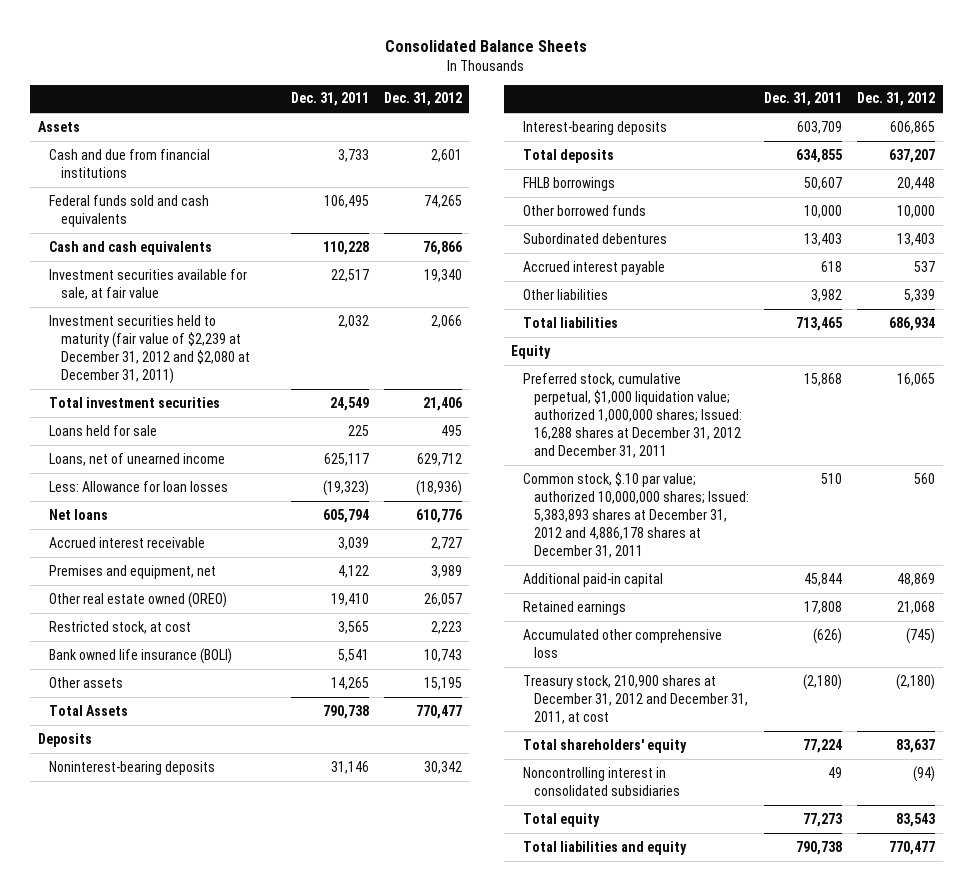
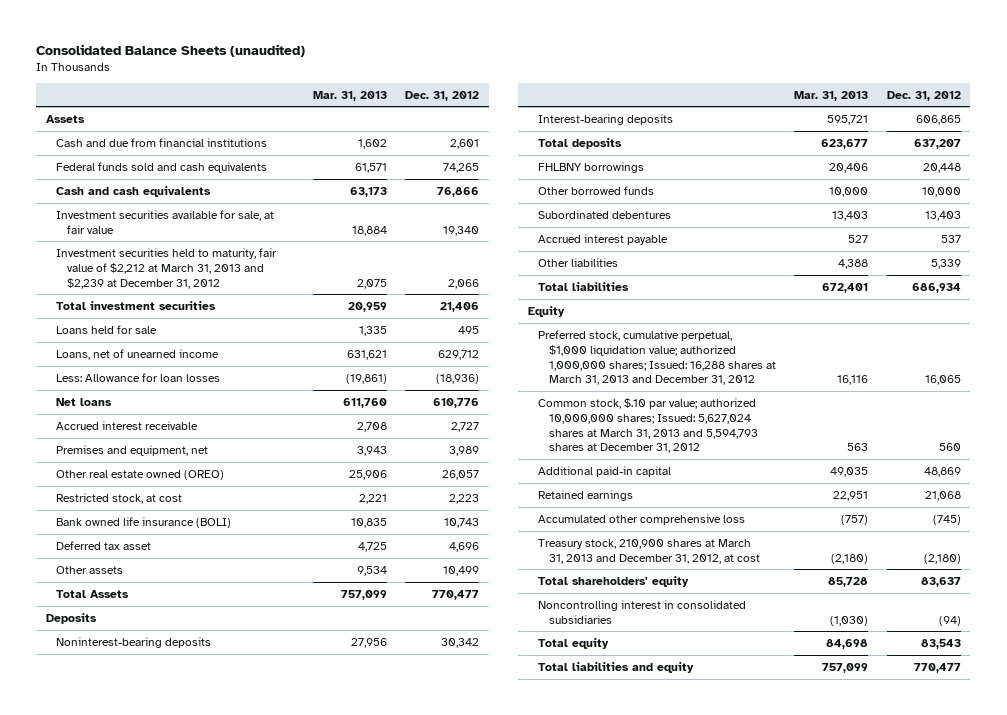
- Consolidated Balance Sheets
+ Consolidated Balance Sheets (unaudited)
- | Dec. 31, 2011 | Dec. 31, 2012
+ | Mar. 31, 2013 | Dec. 31, 2012
- Investment securities held to maturity (fair value of $2,239 at December 31, 2012 and $2,080 at December 31, 2011) | 2,032 | 2,066
+ Investment securities held to maturity, fair value of $2,212 at March 31, 2013 and $2,239 at December 31, 2012 | 2,075 | 2,066
- Other assets | 14,265 | 15,195
+ Deferred tax asset | 4,725 | 4,696
+ Other assets | 9,534 | 10,499
- FHLB borrowings | 50,607 | 20,448
+ FHLBNY borrowings | 20,406 | 20,448
- Preferred stock, cumulative perpetual, $1,000 liquidation value; authorized 1,000,000 shares; Issued: 16,288 shares at December 31, 2012 and December 31, 2011 | 15,868 | 16,065
- Common stock, $.10 par value; authorized 10,000,000 shares; Issued: 5,383,893 shares at December 31, 2012 and 4,886,178 shares at December 31, 2011 | 510 | 560
+ Preferred stock, cumulative perpetual, $1,000 liquidation value; authorized 1,000,000 shares; Issued: 16,288 shares at March 31, 2013 and December 31, 2012 | 16,116 | 16,065
+ Common stock, $.10 par value; authorized 10,000,000 shares; Issued: 5,627,024 shares at March 31, 2013 and 5,594,793 shares at December 31, 2012 | 563 | 560
- Treasury stock, 210,900 shares at December 31, 2012 and December 31, 2011, at cost | (2,180) | (2,180)
+ Treasury stock, 210,900 shares at March 31, 2013 and December 31, 2012, at cost | (2,180) | (2,180)

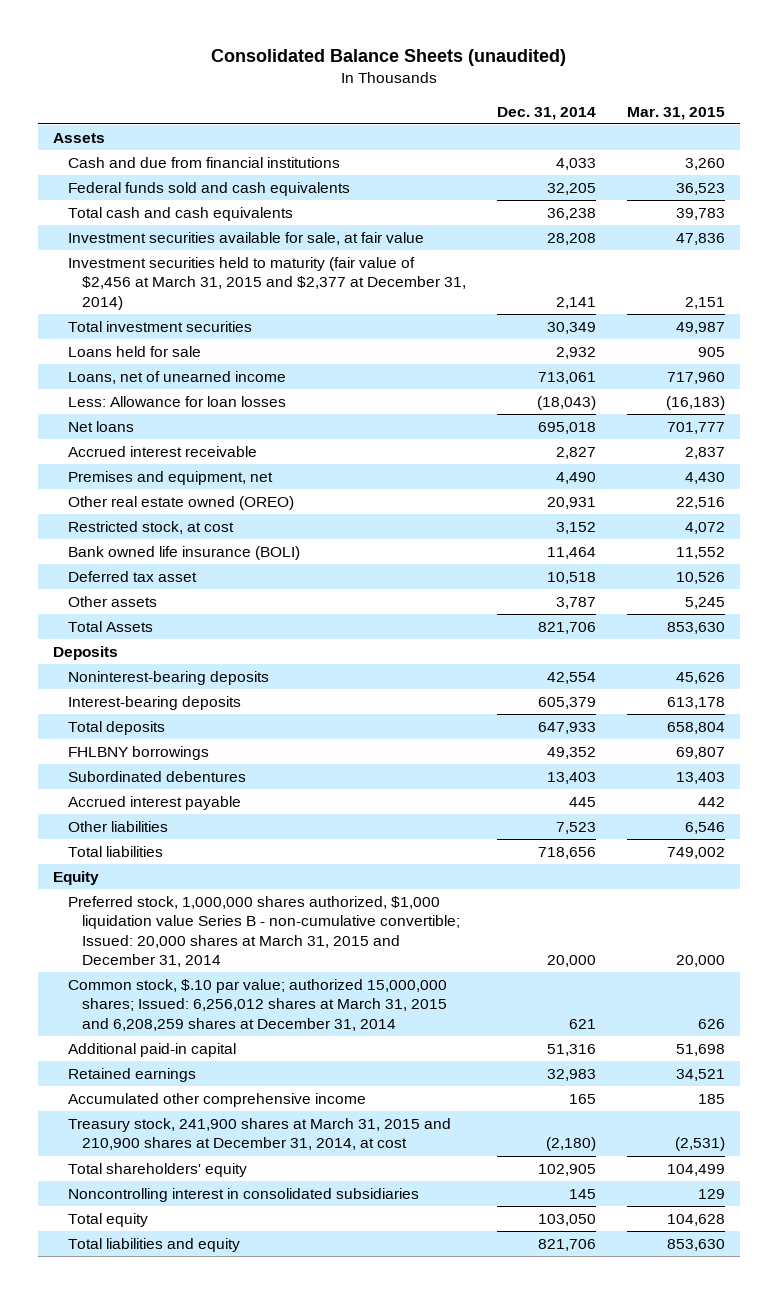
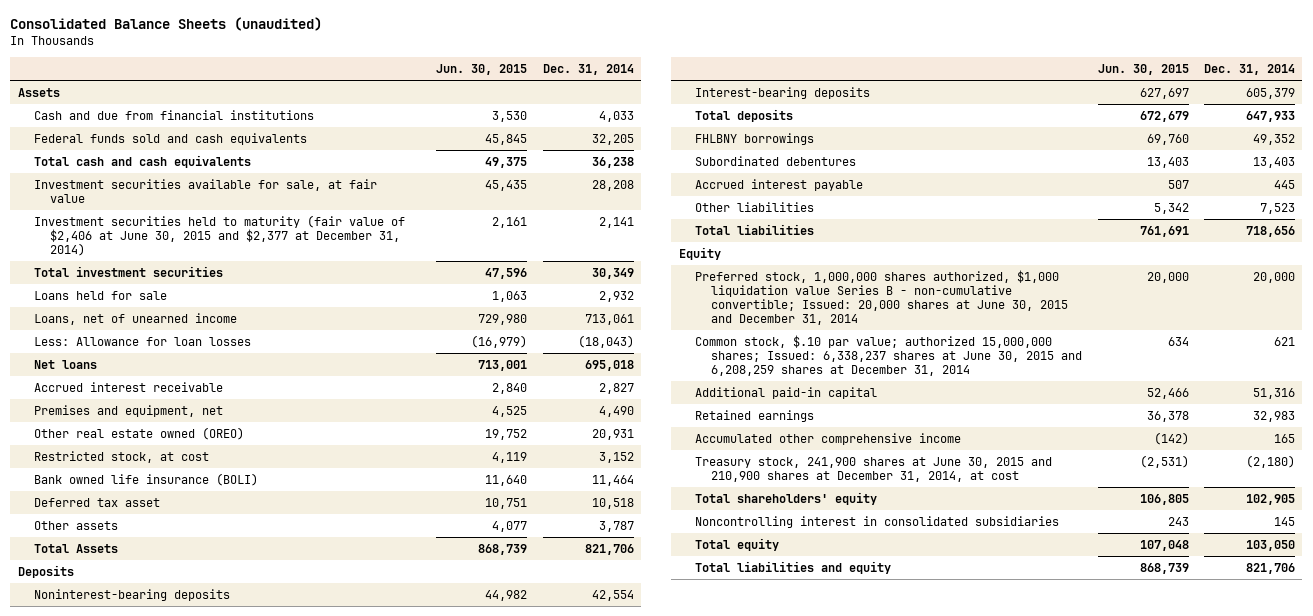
- | Dec. 31, 2014 | Mar. 31, 2015
+ | Jun. 30, 2015 | Dec. 31, 2014
- Investment securities held to maturity (fair value of $2,456 at March 31, 2015 and $2,377 at December 31, 2014) | 2,141 | 2,151
+ Investment securities held to maturity (fair value of $2,406 at June 30, 2015 and $2,377 at December 31, 2014) | 2,161 | 2,141
- Preferred stock, 1,000,000 shares authorized, $1,000 liquidation value Series B - non-cumulative convertible; Issued: 20,000 shares at March 31, 2015 and December 31, 2014 | 20,000 | 20,000
- Common stock, $.10 par value; authorized 15,000,000 shares; Issued: 6,256,012 shares at March 31, 2015 and 6,208,259 shares at December 31, 2014 | 621 | 626
+ Preferred stock, 1,000,000 shares authorized, $1,000 liquidation value Series B - non-cumulative convertible; Issued: 20,000 shares at June 30, 2015 and December 31, 2014 | 20,000 | 20,000
+ Common stock, $.10 par value; authorized 15,000,000 shares; Issued: 6,338,237 shares at June 30, 2015 and 6,208,259 shares at December 31, 2014 | 634 | 621
- Treasury stock, 241,900 shares at March 31, 2015 and 210,900 shares at December 31, 2014, at cost | (2,180) | (2,531)
+ Treasury stock, 241,900 shares at June 30, 2015 and 210,900 shares at December 31, 2014, at cost | (2,531) | (2,180)

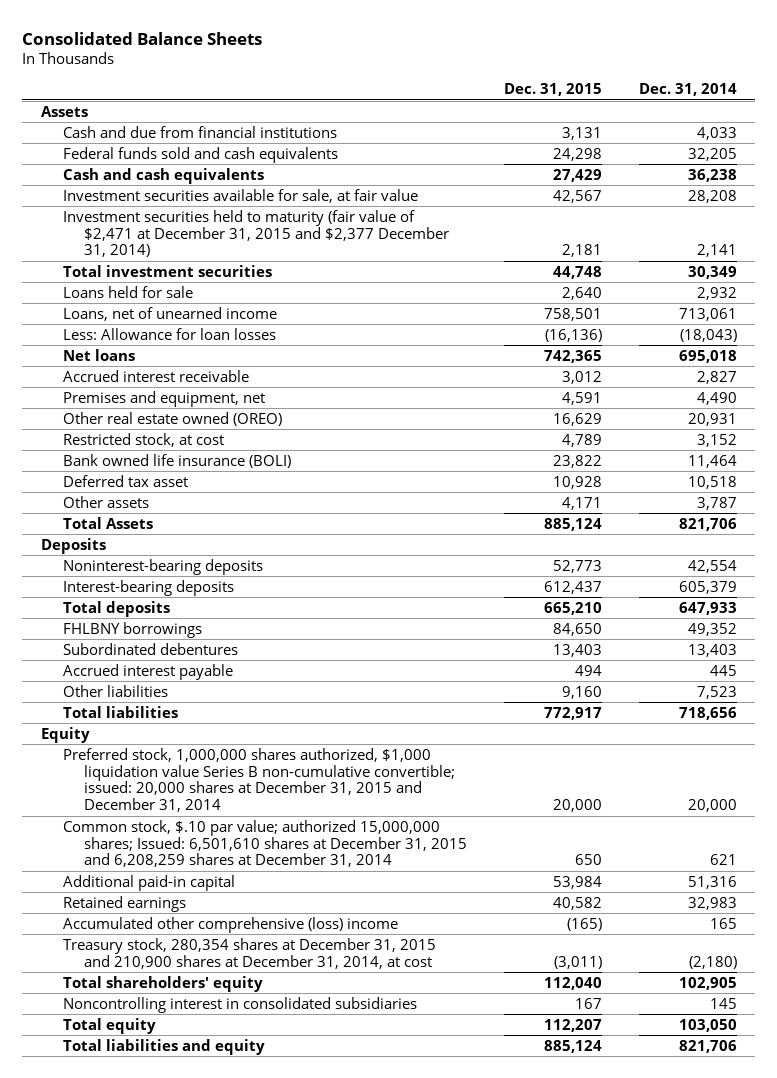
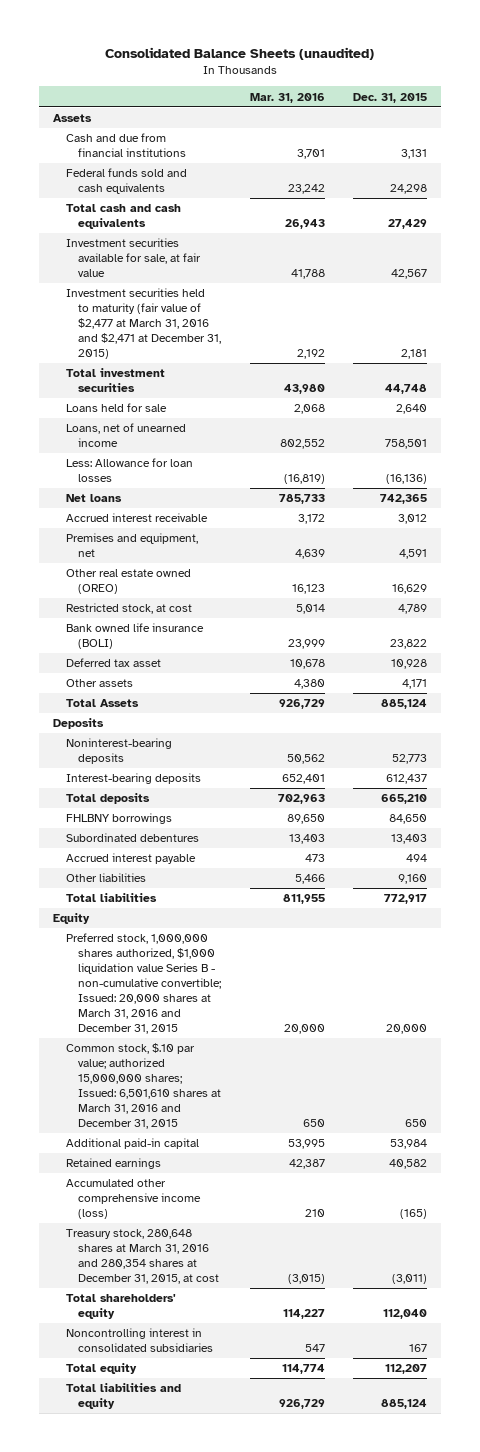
- Consolidated Balance Sheets
+ Consolidated Balance Sheets (unaudited)
- | Dec. 31, 2015 | Dec. 31, 2014
+ | Mar. 31, 2016 | Dec. 31, 2015
- Cash and cash equivalents | 27,429 | 36,238
+ Total cash and cash equivalents | 26,943 | 27,429
- Investment securities held to maturity (fair value of $2,471 at December 31, 2015 and $2,377 December 31, 2014) | 2,181 | 2,141
+ Investment securities held to maturity (fair value of $2,477 at March 31, 2016 and $2,471 at December 31, 2015) | 2,192 | 2,181
- Preferred stock, 1,000,000 shares authorized, $1,000 liquidation value Series B non-cumulative convertible; issued: 20,000 shares at December 31, 2015 and December 31, 2014 | 20,000 | 20,000
- Common stock, $.10 par value; authorized 15,000,000 shares; Issued: 6,501,610 shares at December 31, 2015 and 6,208,259 shares at December 31, 2014 | 650 | 621
+ Preferred stock, 1,000,000 shares authorized, $1,000 liquidation value Series B - non-cumulative convertible; Issued: 20,000 shares at March 31, 2016 and December 31, 2015 | 20,000 | 20,000
+ Common stock, $.10 par value; authorized 15,000,000 shares; Issued: 6,501,610 shares at March 31, 2016 and December 31, 2015 | 650 | 650
- Accumulated other comprehensive (loss) income | (165) | 165
- Treasury stock, 280,354 shares at December 31, 2015 and 210,900 shares at December 31, 2014, at cost | (3,011) | (2,180)
+ Accumulated other comprehensive income (loss) | 210 | (165)
+ Treasury stock, 280,648 shares at March 31, 2016 and 280,354 shares at December 31, 2015, at cost | (3,015) | (3,011)

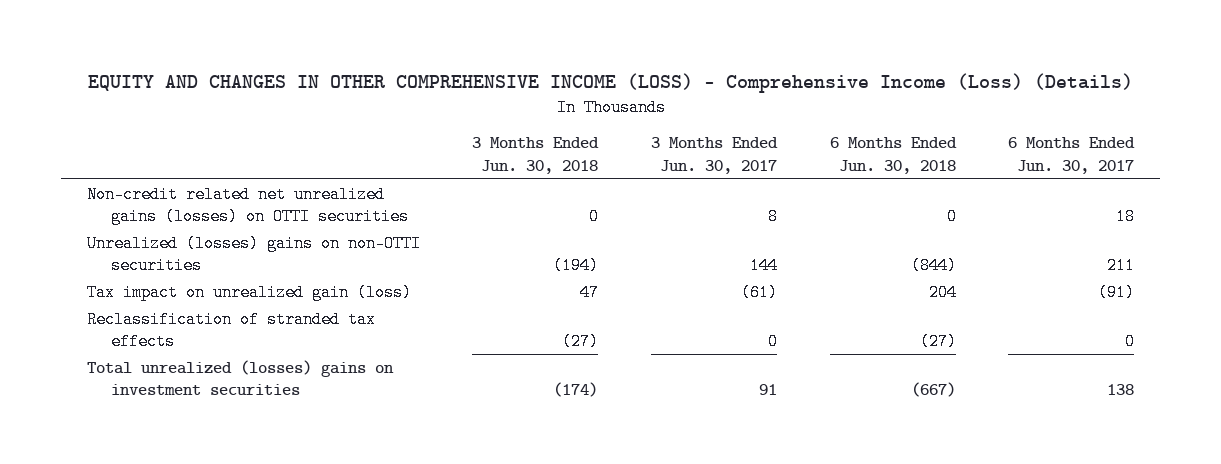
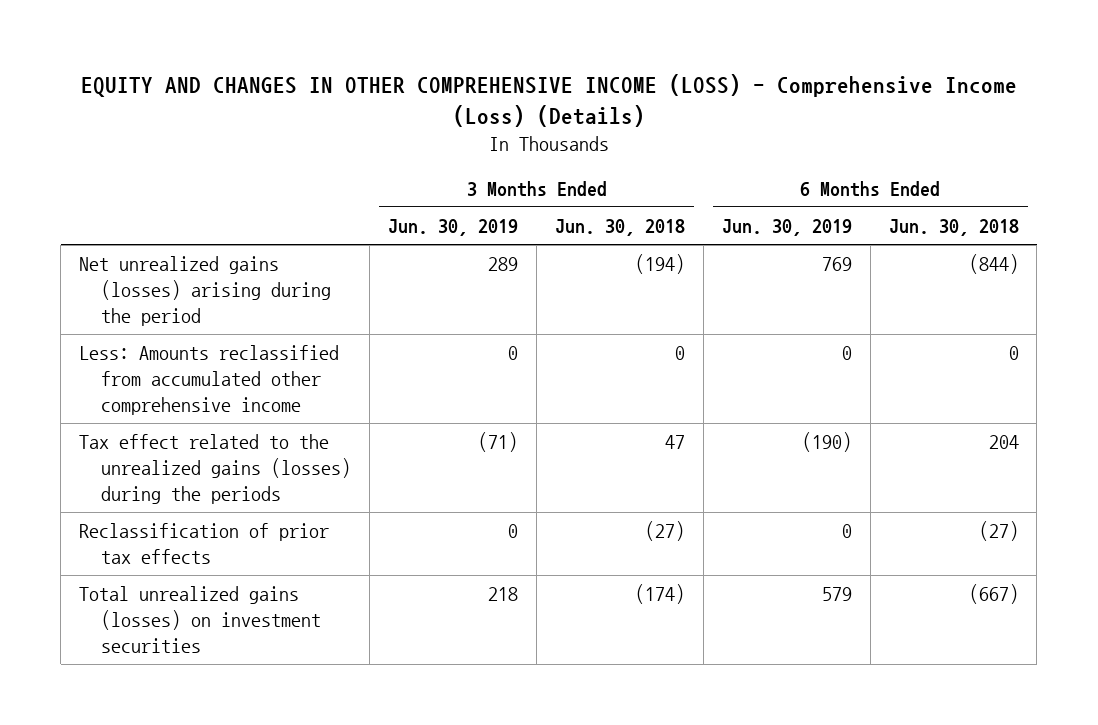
- | 3 Months Ended Jun. 30, 2018 | 3 Months Ended Jun. 30, 2017 | 6 Months Ended Jun. 30, 2018 | 6 Months Ended Jun. 30, 2017
+ | 3 Months Ended Jun. 30, 2019 | 3 Months Ended Jun. 30, 2018 | 6 Months Ended Jun. 30, 2019 | 6 Months Ended Jun. 30, 2018
- Non-credit related net unrealized gains (losses) on OTTI securities | 0 | 8 | 0 | 18
- Unrealized (losses) gains on non-OTTI securities | (194) | 144 | (844) | 211
- Tax impact on unrealized gain (loss) | 47 | (61) | 204 | (91)
- Reclassification of stranded tax effects | (27) | 0 | (27) | 0
- Total unrealized (losses) gains on investment securities | (174) | 91 | (667) | 138
+ Net unrealized gains (losses) arising during the period | 289 | (194) | 769 | (844)
+ Less: Amounts reclassified from accumulated other comprehensive income | 0 | 0 | 0 | 0
+ Tax effect related to the unrealized gains (losses) during the periods | (71) | 47 | (190) | 204
+ Reclassification of prior tax effects | 0 | (27) | 0 | (27)
+ Total unrealized gains (losses) on investment securities | 218 | (174) | 579 | (667)

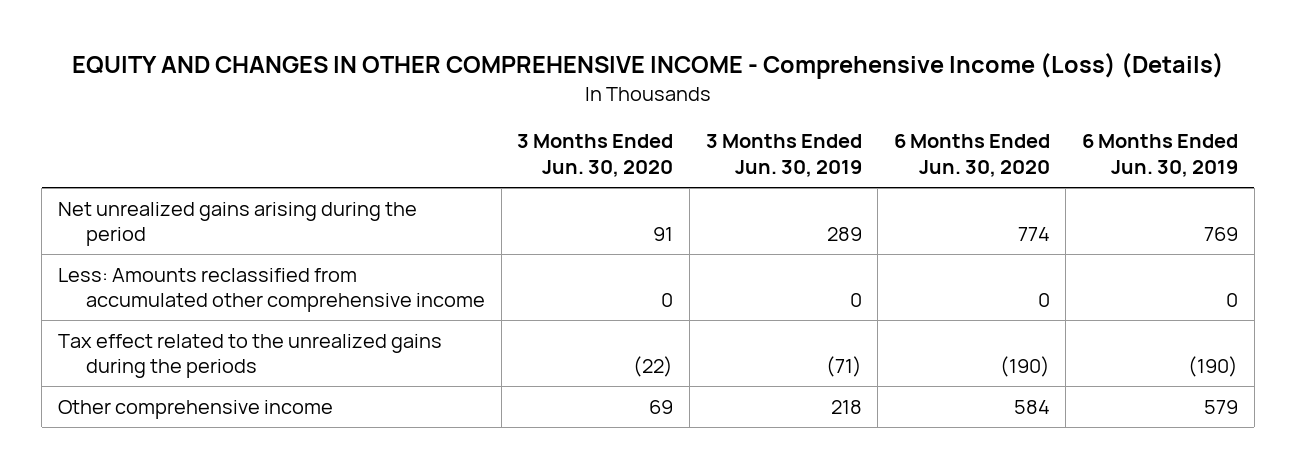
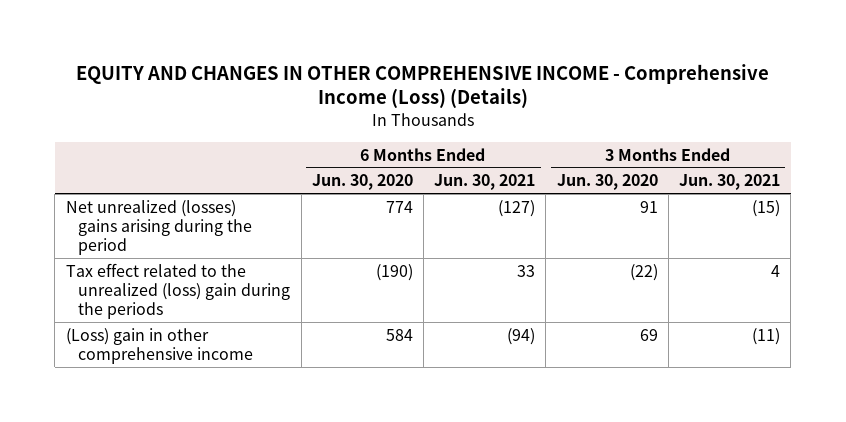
- | 3 Months Ended Jun. 30, 2020 | 3 Months Ended Jun. 30, 2019 | 6 Months Ended Jun. 30, 2020 | 6 Months Ended Jun. 30, 2019
+ | 6 Months Ended Jun. 30, 2020 | 6 Months Ended Jun. 30, 2021 | 3 Months Ended Jun. 30, 2020 | 3 Months Ended Jun. 30, 2021
- Net unrealized gains arising during the period | 91 | 289 | 774 | 769
- Less: Amounts reclassified from accumulated other comprehensive income | 0 | 0 | 0 | 0
- Tax effect related to the unrealized gains during the periods | (22) | (71) | (190) | (190)
- Other comprehensive income | 69 | 218 | 584 | 579
+ Net unrealized (losses) gains arising during the period | 774 | (127) | 91 | (15)
+ Tax effect related to the unrealized (loss) gain during the periods | (190) | 33 | (22) | 4
+ (Loss) gain in other comprehensive income | 584 | (94) | 69 | (11)

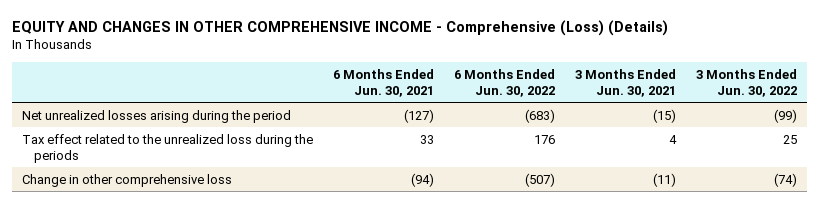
- EQUITY AND CHANGES IN OTHER COMPREHENSIVE INCOME - Comprehensive Income (Loss) (Details)
+ EQUITY AND CHANGES IN OTHER COMPREHENSIVE INCOME - Comprehensive (Loss) (Details)
- | 6 Months Ended Jun. 30, 2020 | 6 Months Ended Jun. 30, 2021 | 3 Months Ended Jun. 30, 2020 | 3 Months Ended Jun. 30, 2021
+ | 6 Months Ended Jun. 30, 2021 | 6 Months Ended Jun. 30, 2022 | 3 Months Ended Jun. 30, 2021 | 3 Months Ended Jun. 30, 2022
- Net unrealized (losses) gains arising during the period | 774 | (127) | 91 | (15)
- Tax effect related to the unrealized (loss) gain during the periods | (190) | 33 | (22) | 4
- (Loss) gain in other comprehensive income | 584 | (94) | 69 | (11)
+ Net unrealized losses arising during the period | (127) | (683) | (15) | (99)
+ Tax effect related to the unrealized loss during the periods | 33 | 176 | 4 | 25
+ Change in other comprehensive loss | (94) | (507) | (11) | (74)

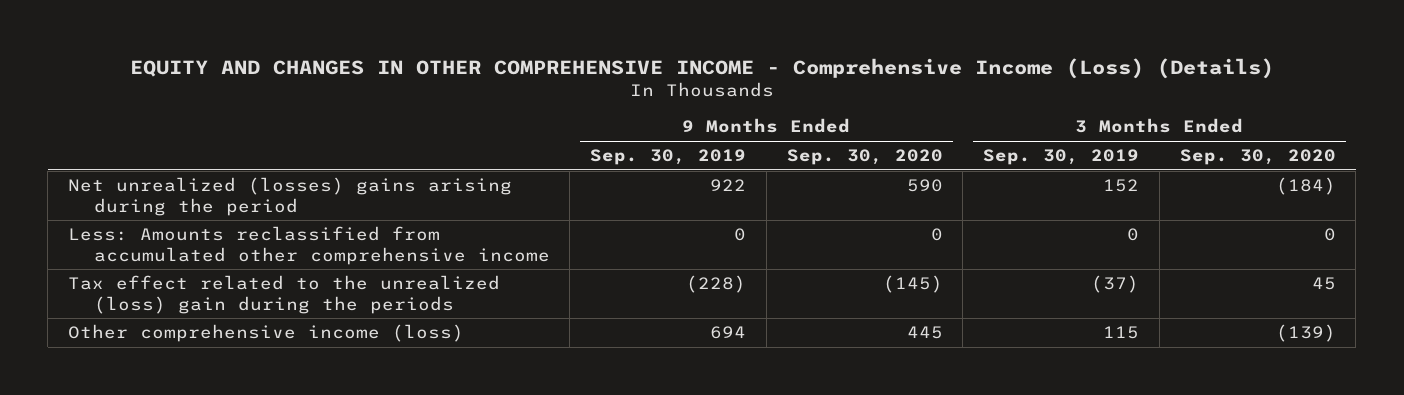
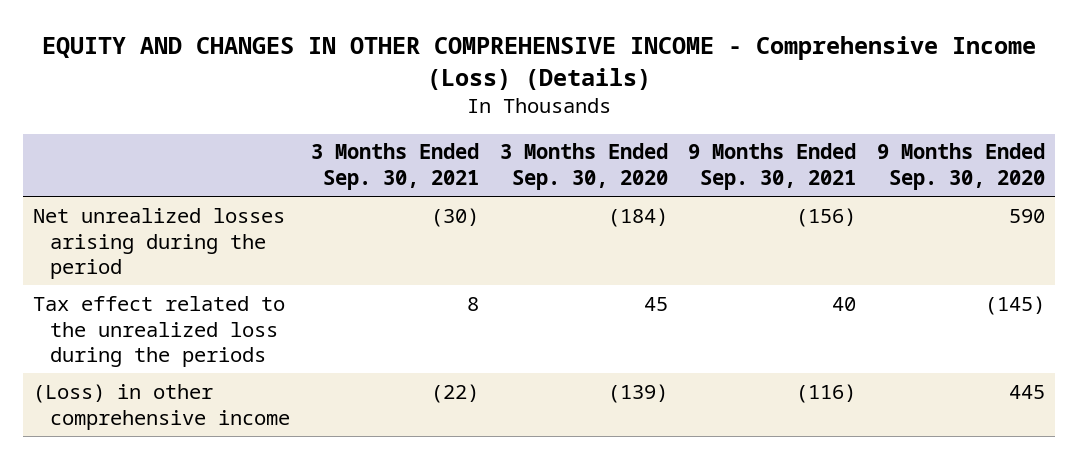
- | 9 Months Ended Sep. 30, 2019 | 9 Months Ended Sep. 30, 2020 | 3 Months Ended Sep. 30, 2019 | 3 Months Ended Sep. 30, 2020
+ | 3 Months Ended Sep. 30, 2021 | 3 Months Ended Sep. 30, 2020 | 9 Months Ended Sep. 30, 2021 | 9 Months Ended Sep. 30, 2020
- Net unrealized (losses) gains arising during the period | 922 | 590 | 152 | (184)
- Less: Amounts reclassified from accumulated other comprehensive income | 0 | 0 | 0 | 0
- Tax effect related to the unrealized (loss) gain during the periods | (228) | (145) | (37) | 45
- Other comprehensive income (loss) | 694 | 445 | 115 | (139)
+ Net unrealized losses arising during the period | (30) | (184) | (156) | 590
+ Tax effect related to the unrealized loss during the periods | 8 | 45 | 40 | (145)
+ (Loss) in other comprehensive income | (22) | (139) | (116) | 445

